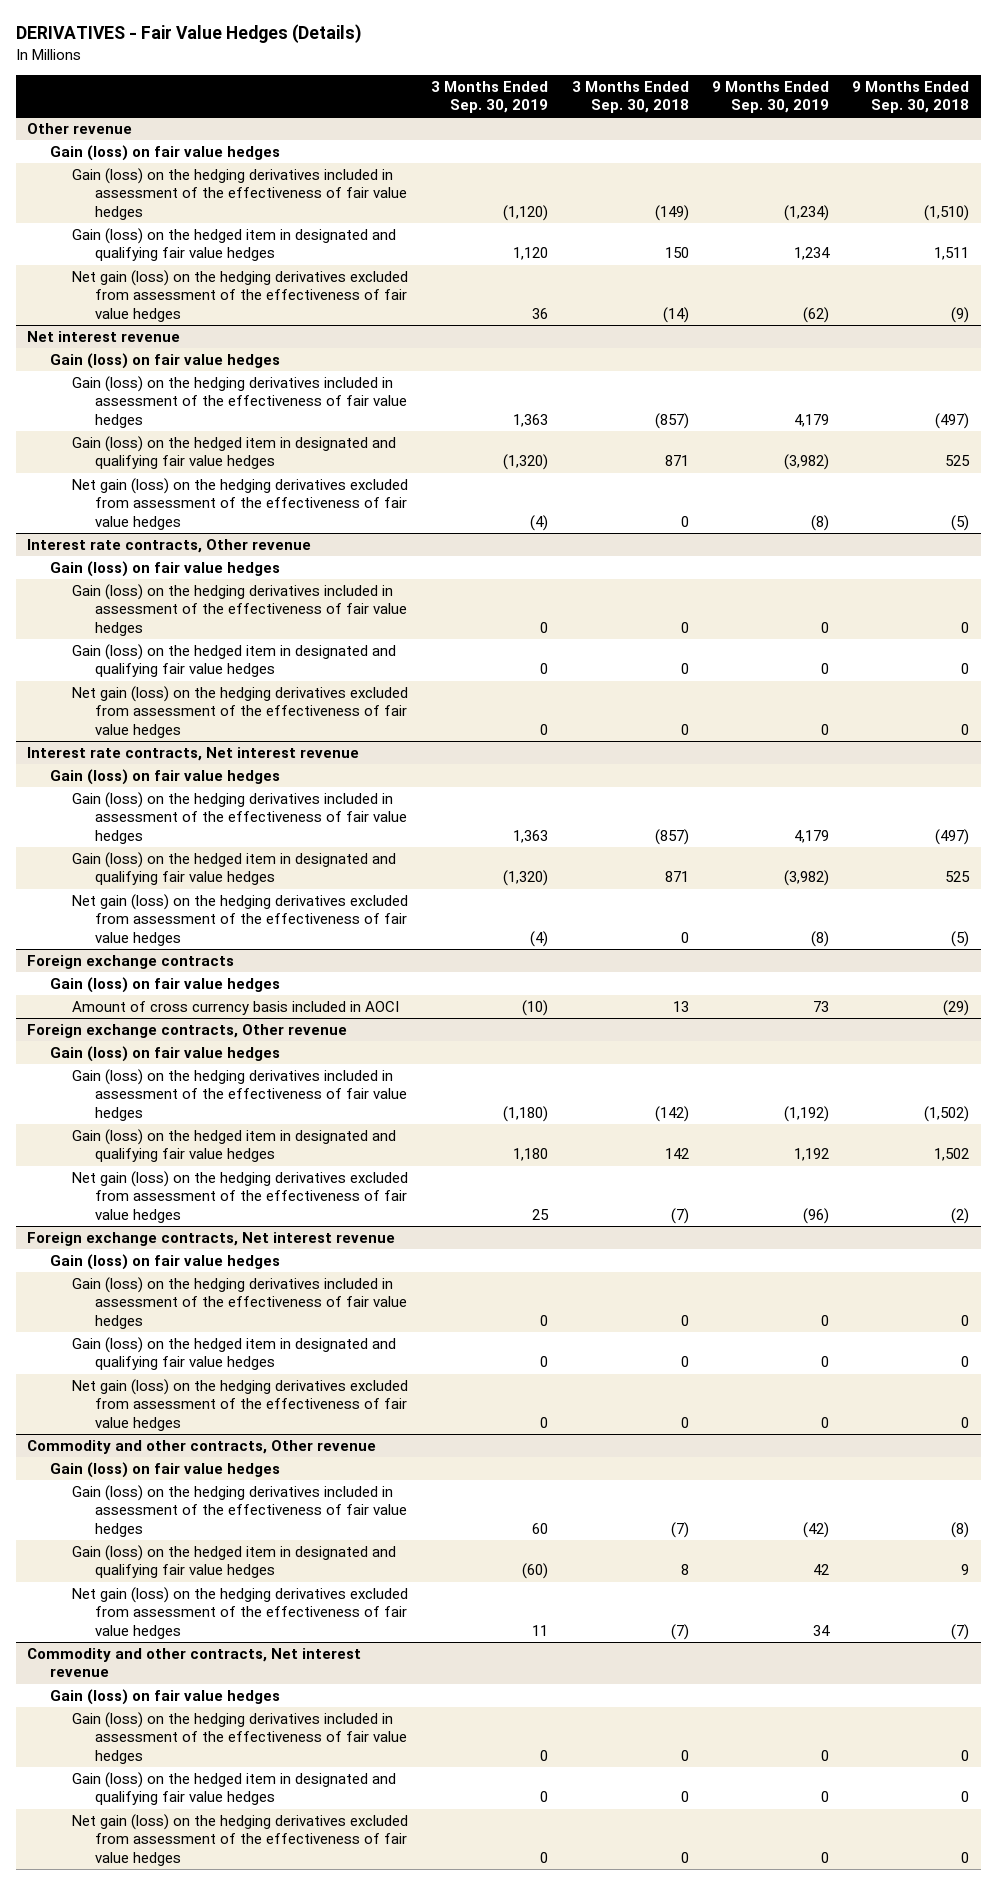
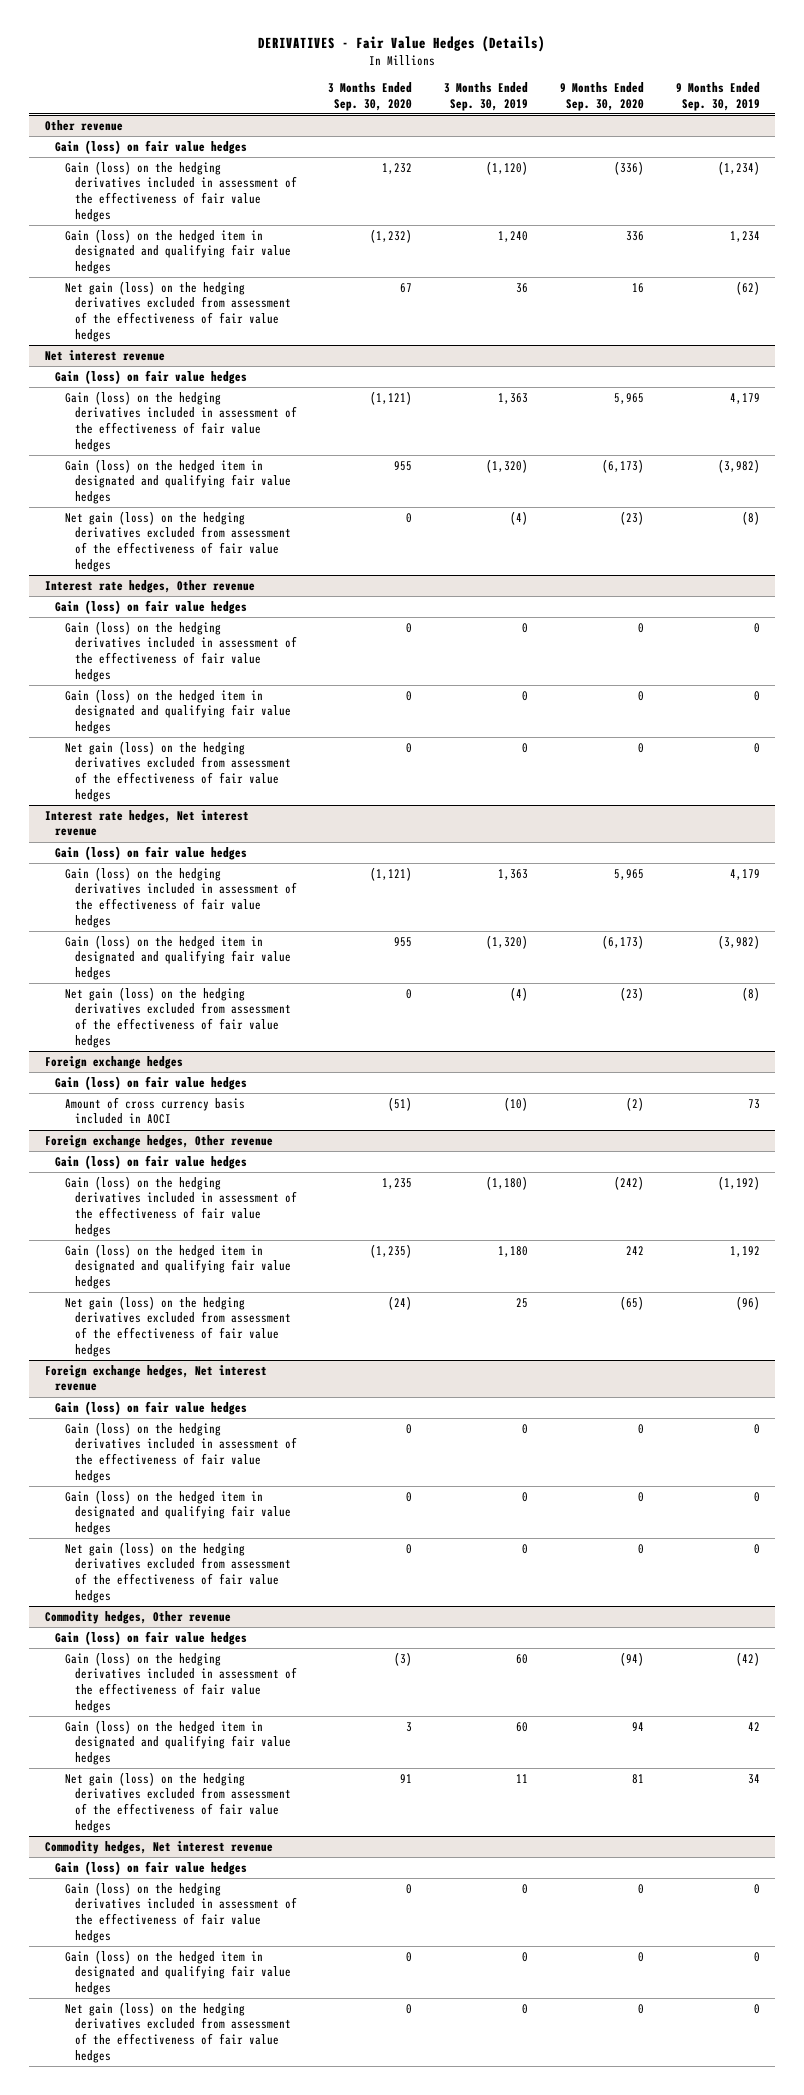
- | 3 Months Ended Sep. 30, 2019 | 3 Months Ended Sep. 30, 2018 | 9 Months Ended Sep. 30, 2019 | 9 Months Ended Sep. 30, 2018
+ | 3 Months Ended Sep. 30, 2020 | 3 Months Ended Sep. 30, 2019 | 9 Months Ended Sep. 30, 2020 | 9 Months Ended Sep. 30, 2019
@ Other revenue
- Gain (loss) on the hedged item in designated and qualifying fair value hedges | 1,120 | 150 | 1,234 | 1,511
+ Gain (loss) on the hedged item in designated and qualifying fair value hedges | (1,232) | 1,240 | 336 | 1,234
- Interest rate contracts, Other revenue
+ Interest rate hedges, Other revenue
- Interest rate contracts, Net interest revenue
+ Interest rate hedges, Net interest revenue
- Foreign exchange contracts
+ Foreign exchange hedges
- Foreign exchange contracts, Other revenue
+ Foreign exchange hedges, Other revenue
- Foreign exchange contracts, Net interest revenue
+ Foreign exchange hedges, Net interest revenue
- Commodity and other contracts, Other revenue
+ Commodity hedges, Other revenue
- Gain (loss) on the hedged item in designated and qualifying fair value hedges | (60) | 8 | 42 | 9
+ Gain (loss) on the hedged item in designated and qualifying fair value hedges | 3 | 60 | 94 | 42
- Commodity and other contracts, Net interest revenue
+ Commodity hedges, Net interest revenue

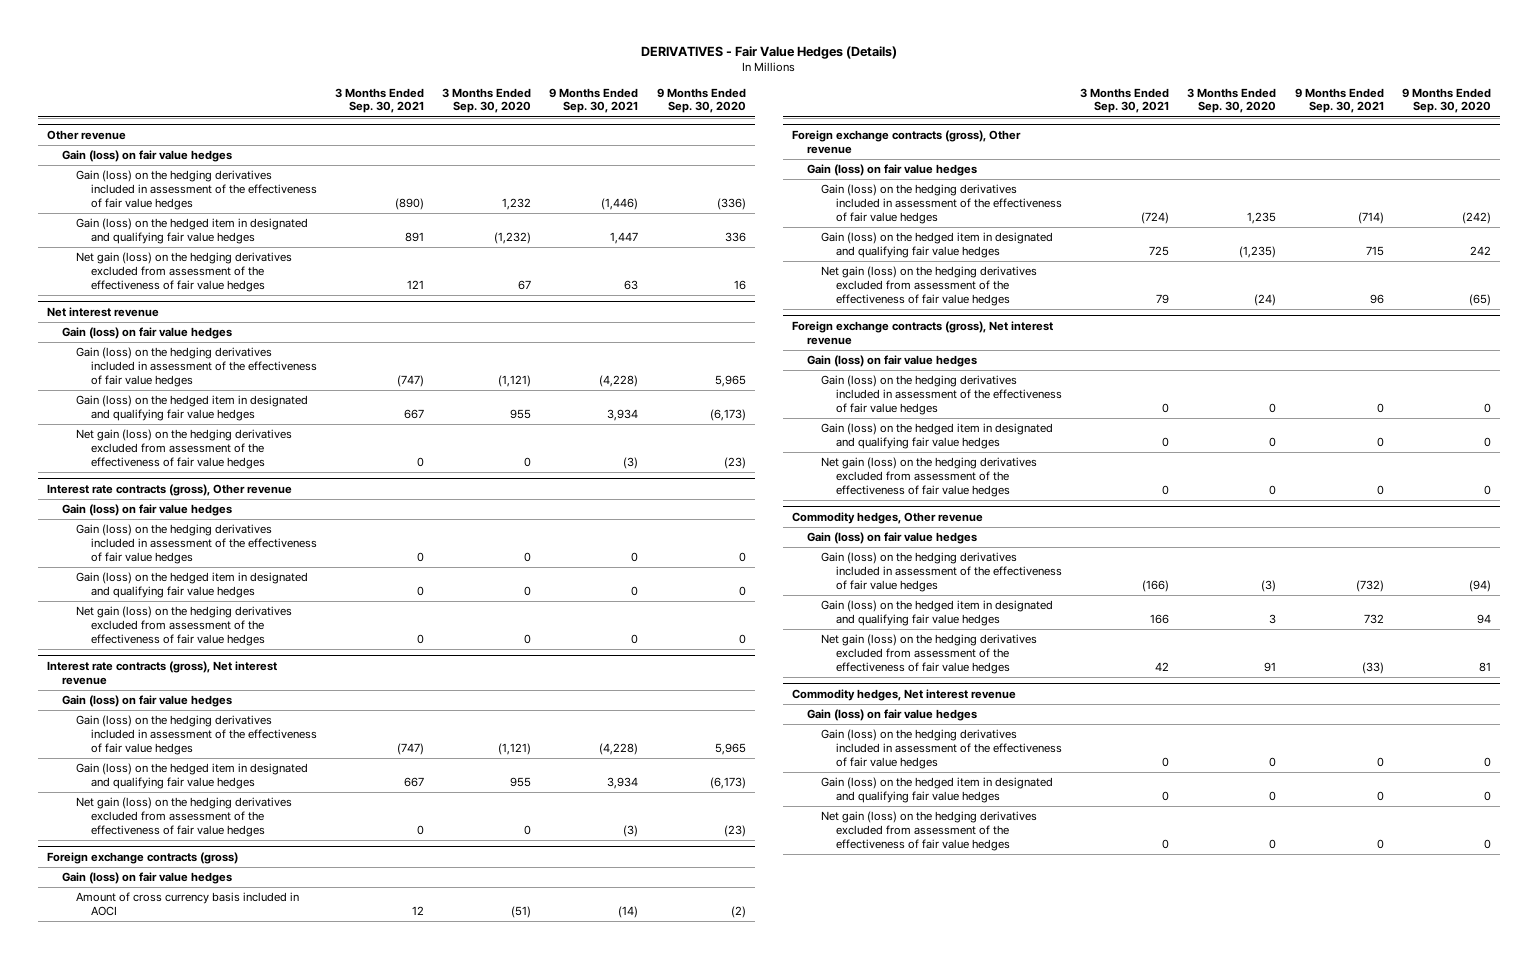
- | 3 Months Ended Sep. 30, 2020 | 3 Months Ended Sep. 30, 2019 | 9 Months Ended Sep. 30, 2020 | 9 Months Ended Sep. 30, 2019
+ | 3 Months Ended Sep. 30, 2021 | 3 Months Ended Sep. 30, 2020 | 9 Months Ended Sep. 30, 2021 | 9 Months Ended Sep. 30, 2020
- Interest rate hedges, Other revenue
+ Interest rate contracts (gross), Other revenue
- Interest rate hedges, Net interest revenue
+ Interest rate contracts (gross), Net interest revenue
- Foreign exchange hedges
+ Foreign exchange contracts (gross)
- Foreign exchange hedges, Other revenue
+ Foreign exchange contracts (gross), Other revenue
- Foreign exchange hedges, Net interest revenue
+ Foreign exchange contracts (gross), Net interest revenue

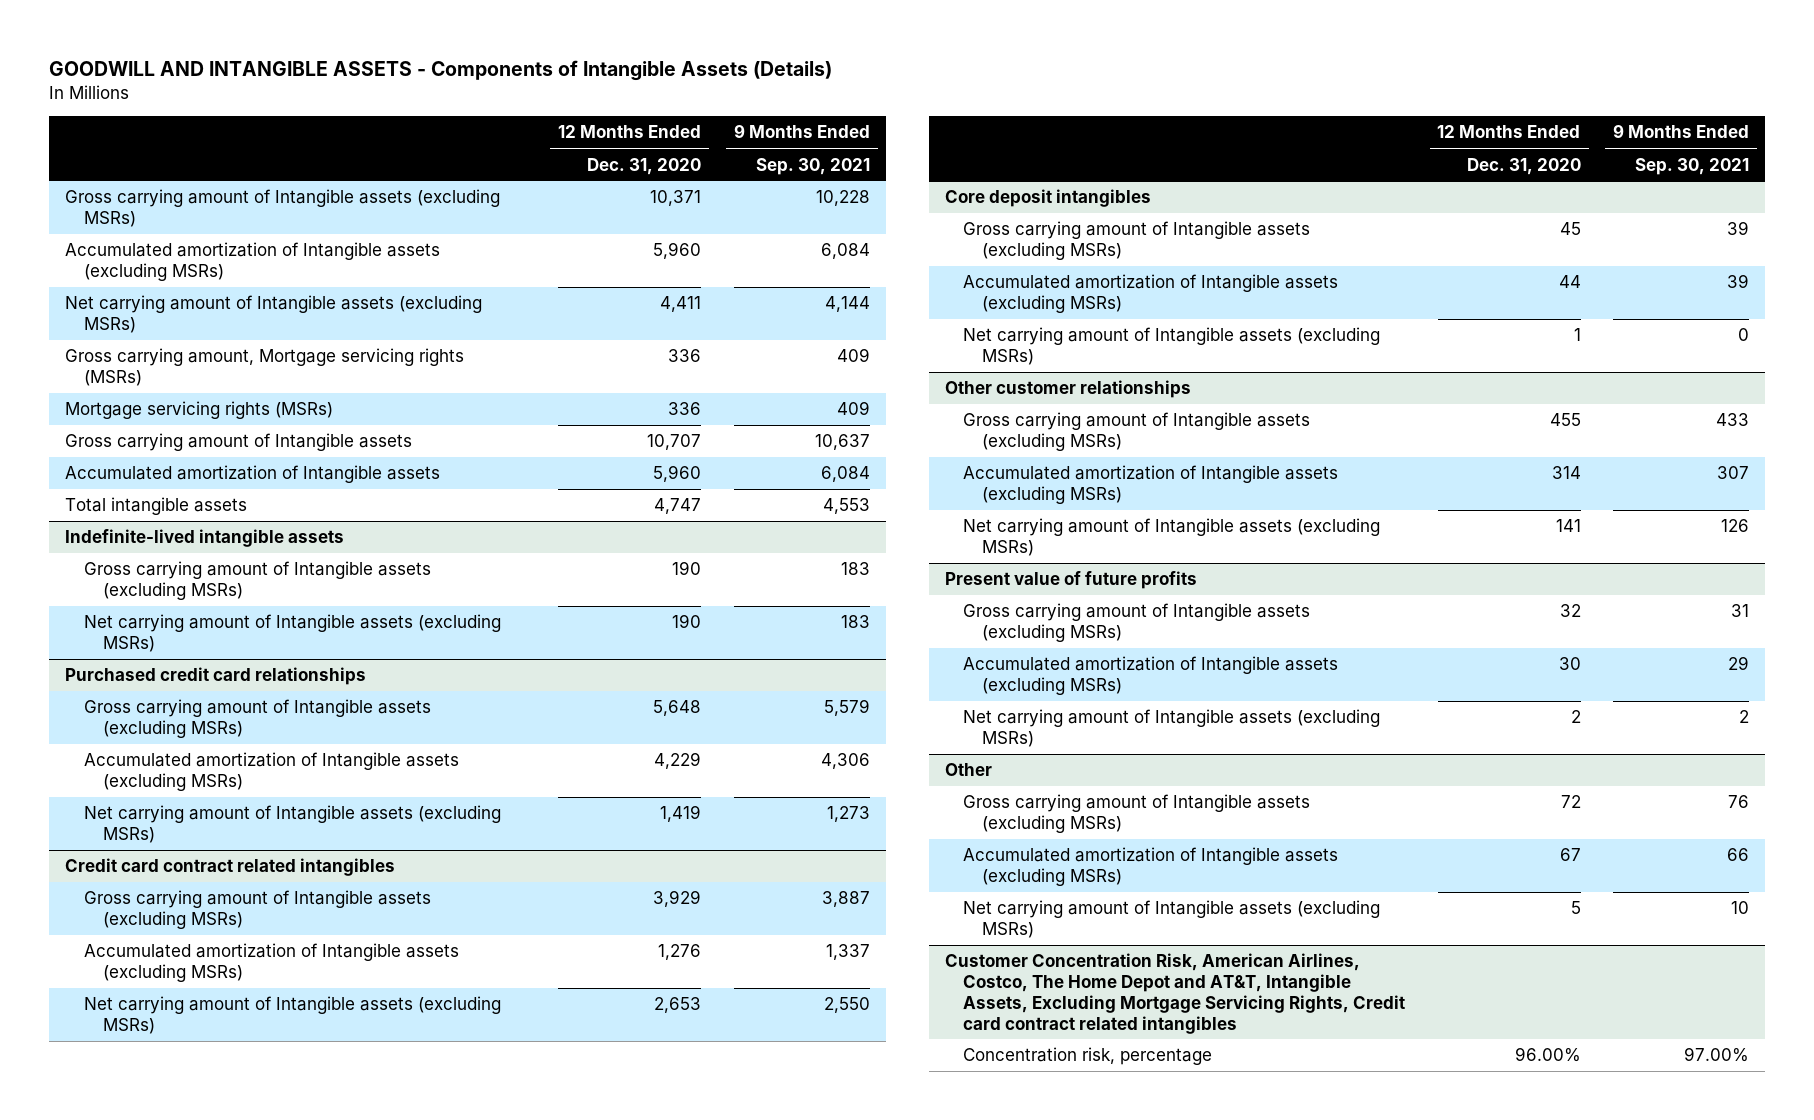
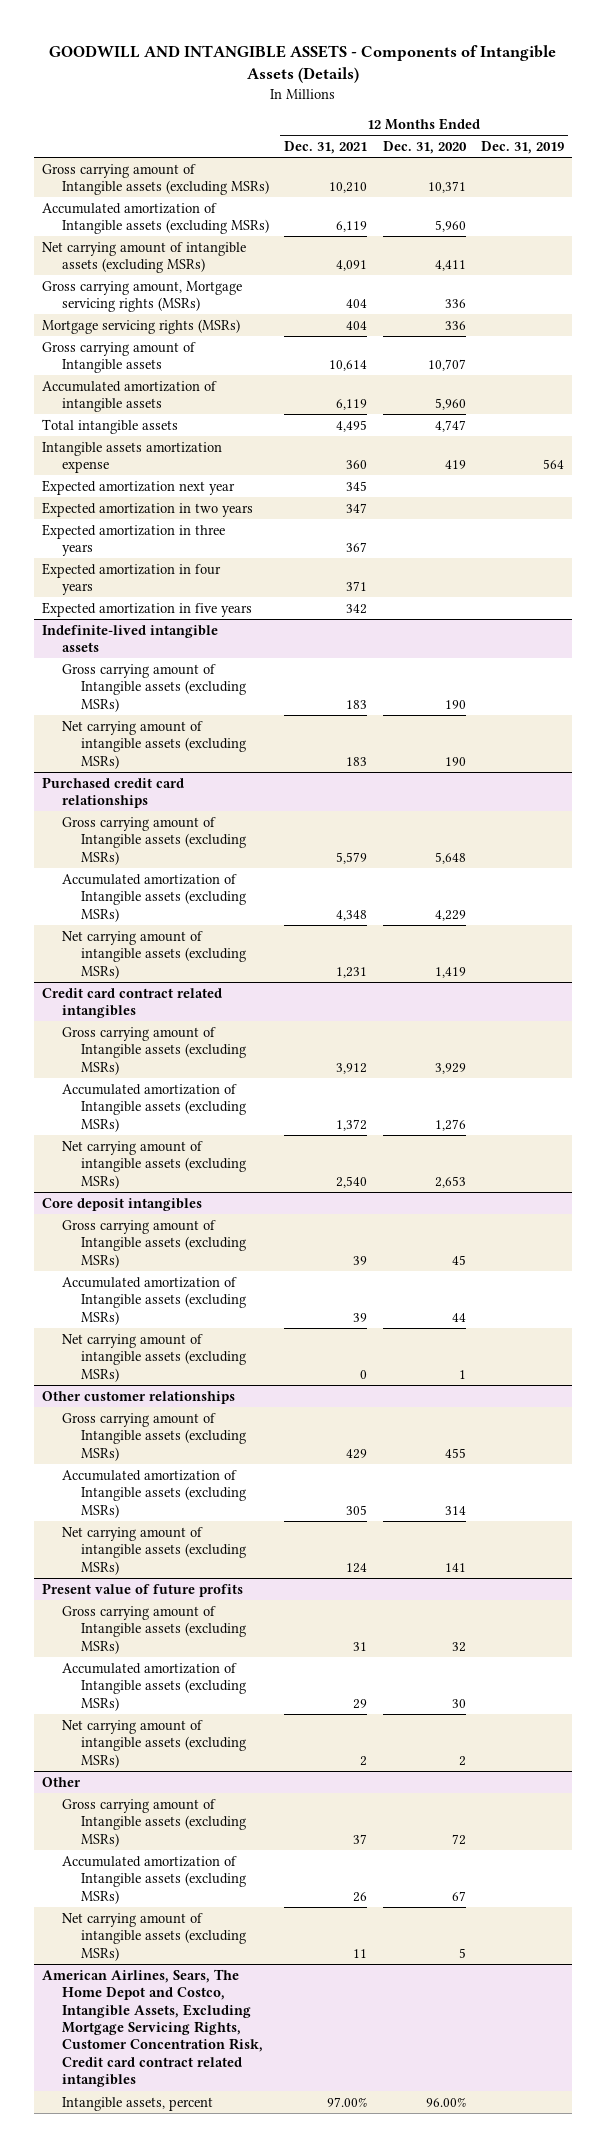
- | 12 Months Ended Dec. 31, 2020 | 9 Months Ended Sep. 30, 2021
+ | 12 Months Ended Dec. 31, 2021 | 12 Months Ended Dec. 31, 2020 | 12 Months Ended Dec. 31, 2019
- Net carrying amount of Intangible assets (excluding MSRs) | 4,411 | 4,144
+ Net carrying amount of intangible assets (excluding MSRs) | 4,091 | 4,411 |
- Accumulated amortization of Intangible assets | 5,960 | 6,084
+ Accumulated amortization of intangible assets | 6,119 | 5,960 |
+ Intangible assets amortization expense | 360 | 419 | 564
+ Expected amortization next year | 345 | |
+ Expected amortization in two years | 347 | |
+ Expected amortization in three years | 367 | |
+ Expected amortization in four years | 371 | |
+ Expected amortization in five years | 342 | |
@ Indefinite-lived intangible assets
- Net carrying amount of Intangible assets (excluding MSRs) | 190 | 183
+ Net carrying amount of intangible assets (excluding MSRs) | 183 | 190 |
@ Purchased credit card relationships
- Net carrying amount of Intangible assets (excluding MSRs) | 1,419 | 1,273
+ Net carrying amount of intangible assets (excluding MSRs) | 1,231 | 1,419 |
@ Credit card contract related intangibles
- Net carrying amount of Intangible assets (excluding MSRs) | 2,653 | 2,550
+ Net carrying amount of intangible assets (excluding MSRs) | 2,540 | 2,653 |
@ Core deposit intangibles
- Net carrying amount of Intangible assets (excluding MSRs) | 1 | 0
+ Net carrying amount of intangible assets (excluding MSRs) | 0 | 1 |
@ Other customer relationships
- Net carrying amount of Intangible assets (excluding MSRs) | 141 | 126
+ Net carrying amount of intangible assets (excluding MSRs) | 124 | 141 |
@ Present value of future profits
- Net carrying amount of Intangible assets (excluding MSRs) | 2 | 2
+ Net carrying amount of intangible assets (excluding MSRs) | 2 | 2 |
@ Other
- Net carrying amount of Intangible assets (excluding MSRs) | 5 | 10
- Customer Concentration Risk, American Airlines, Costco, The Home Depot and AT&T, Intangible Assets, Excluding Mortgage Servicing Rights, Credit card contract related intangibles
- Concentration risk, percentage | 96.00% | 97.00%
@ Other
+ Net carrying amount of intangible assets (excluding MSRs) | 11 | 5 |
+ American Airlines, Sears, The Home Depot and Costco, Intangible Assets, Excluding Mortgage Servicing Rights, Customer Concentration Risk, Credit card contract related intangibles
+ Intangible assets, percent | 97.00% | 96.00% |

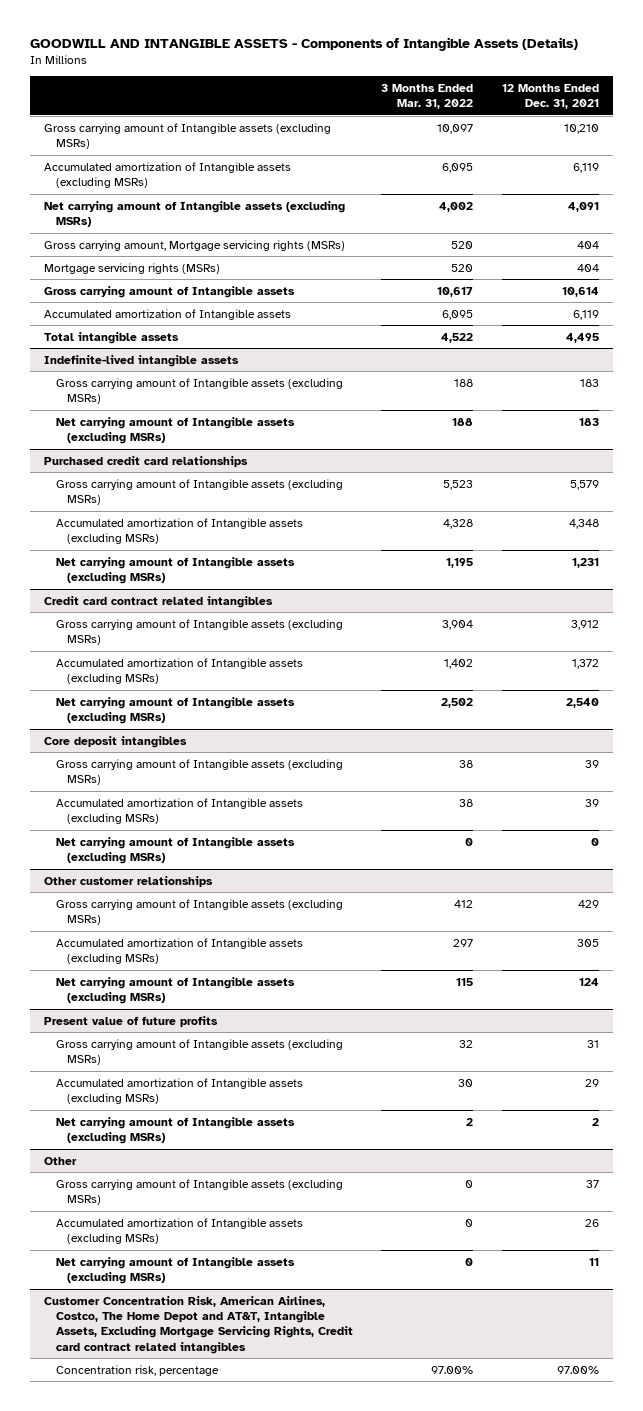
- | 12 Months Ended Dec. 31, 2021 | 12 Months Ended Dec. 31, 2020 | 12 Months Ended Dec. 31, 2019
+ | 3 Months Ended Mar. 31, 2022 | 12 Months Ended Dec. 31, 2021
- Net carrying amount of intangible assets (excluding MSRs) | 4,091 | 4,411 |
+ Net carrying amount of Intangible assets (excluding MSRs) | 4,002 | 4,091
- Accumulated amortization of intangible assets | 6,119 | 5,960 |
+ Accumulated amortization of Intangible assets | 6,095 | 6,119
- Intangible assets amortization expense | 360 | 419 | 564
- Expected amortization next year | 345 | |
- Expected amortization in two years | 347 | |
- Expected amortization in three years | 367 | |
- Expected amortization in four years | 371 | |
- Expected amortization in five years | 342 | |
@ Indefinite-lived intangible assets
- Net carrying amount of intangible assets (excluding MSRs) | 183 | 190 |
+ Net carrying amount of Intangible assets (excluding MSRs) | 188 | 183
@ Purchased credit card relationships
- Net carrying amount of intangible assets (excluding MSRs) | 1,231 | 1,419 |
+ Net carrying amount of Intangible assets (excluding MSRs) | 1,195 | 1,231
@ Credit card contract related intangibles
- Net carrying amount of intangible assets (excluding MSRs) | 2,540 | 2,653 |
+ Net carrying amount of Intangible assets (excluding MSRs) | 2,502 | 2,540
@ Core deposit intangibles
- Net carrying amount of intangible assets (excluding MSRs) | 0 | 1 |
+ Net carrying amount of Intangible assets (excluding MSRs) | 0 | 0
@ Other customer relationships
- Net carrying amount of intangible assets (excluding MSRs) | 124 | 141 |
+ Net carrying amount of Intangible assets (excluding MSRs) | 115 | 124
@ Present value of future profits
- Net carrying amount of intangible assets (excluding MSRs) | 2 | 2 |
+ Net carrying amount of Intangible assets (excluding MSRs) | 2 | 2
@ Other
- Net carrying amount of intangible assets (excluding MSRs) | 11 | 5 |
- American Airlines, Sears, The Home Depot and Costco, Intangible Assets, Excluding Mortgage Servicing Rights, Customer Concentration Risk, Credit card contract related intangibles
- Intangible assets, percent | 97.00% | 96.00% |
@ Other
+ Net carrying amount of Intangible assets (excluding MSRs) | 0 | 11
+ Customer Concentration Risk, American Airlines, Costco, The Home Depot and AT&T, Intangible Assets, Excluding Mortgage Servicing Rights, Credit card contract related intangibles
+ Concentration risk, percentage | 97.00% | 97.00%

